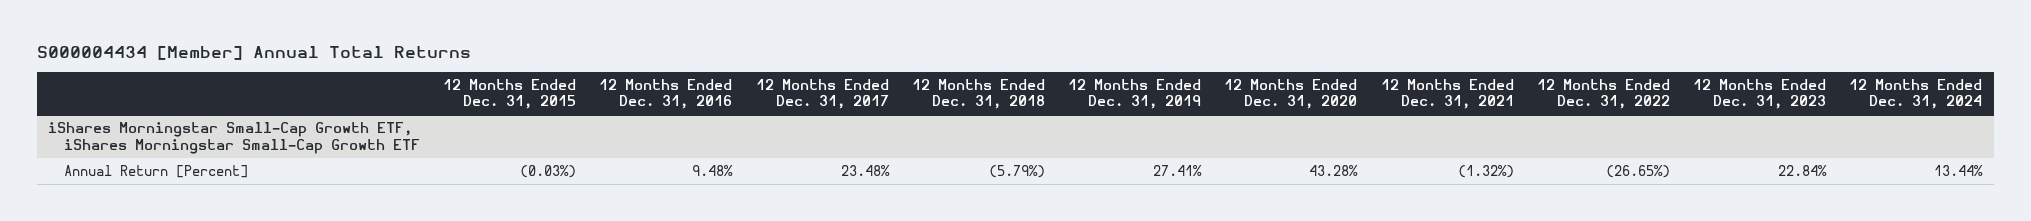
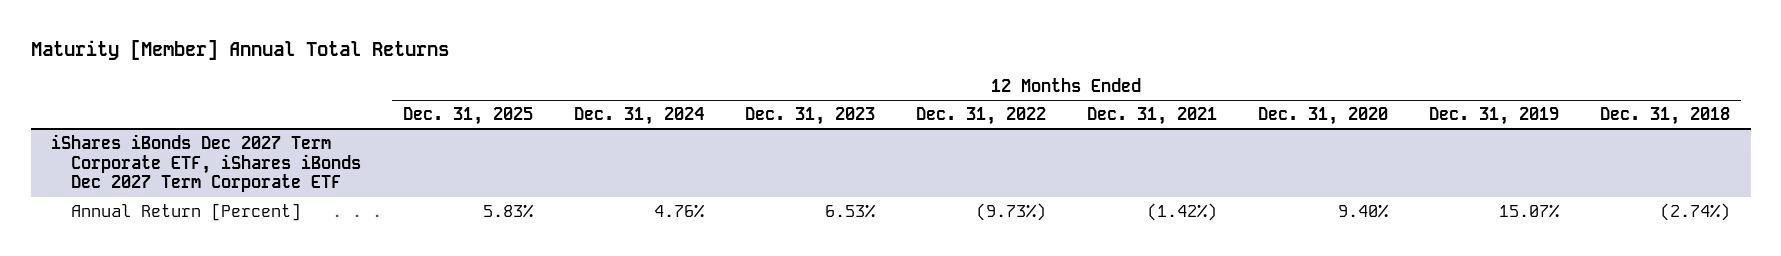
- S000004434 [Member] Annual Total Returns
+ Maturity [Member] Annual Total Returns
- | 12 Months Ended Dec. 31, 2015 | 12 Months Ended Dec. 31, 2016 | 12 Months Ended Dec. 31, 2017 | 12 Months Ended Dec. 31, 2018 | 12 Months Ended Dec. 31, 2019 | 12 Months Ended Dec. 31, 2020 | 12 Months Ended Dec. 31, 2021 | 12 Months Ended Dec. 31, 2022 | 12 Months Ended Dec. 31, 2023 | 12 Months Ended Dec. 31, 2024
+ | 12 Months Ended Dec. 31, 2025 | 12 Months Ended Dec. 31, 2024 | 12 Months Ended Dec. 31, 2023 | 12 Months Ended Dec. 31, 2022 | 12 Months Ended Dec. 31, 2021 | 12 Months Ended Dec. 31, 2020 | 12 Months Ended Dec. 31, 2019 | 12 Months Ended Dec. 31, 2018
- iShares Morningstar Small-Cap Growth ETF, iShares Morningstar Small-Cap Growth ETF
- Annual Return [Percent] | (0.03%) | 9.48% | 23.48% | (5.79%) | 27.41% | 43.28% | (1.32%) | (26.65%) | 22.84% | 13.44%
+ iShares iBonds Dec 2027 Term Corporate ETF, iShares iBonds Dec 2027 Term Corporate ETF
+ Annual Return [Percent] | 5.83% | 4.76% | 6.53% | (9.73%) | (1.42%) | 9.40% | 15.07% | (2.74%)

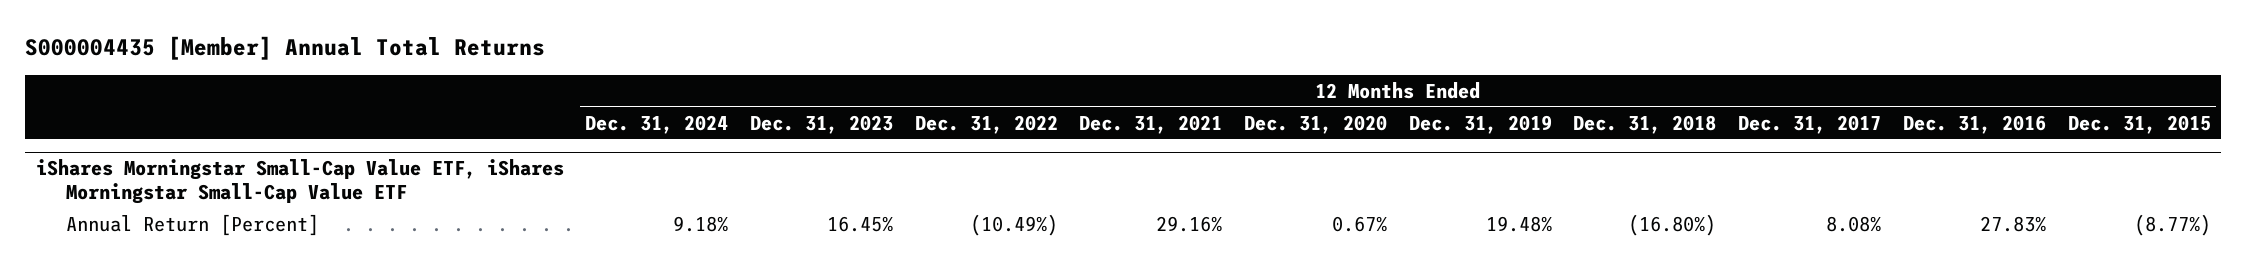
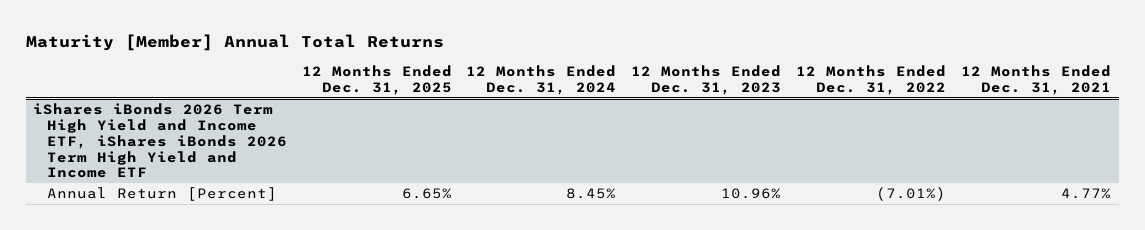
- S000004435 [Member] Annual Total Returns
+ Maturity [Member] Annual Total Returns
- | 12 Months Ended Dec. 31, 2024 | 12 Months Ended Dec. 31, 2023 | 12 Months Ended Dec. 31, 2022 | 12 Months Ended Dec. 31, 2021 | 12 Months Ended Dec. 31, 2020 | 12 Months Ended Dec. 31, 2019 | 12 Months Ended Dec. 31, 2018 | 12 Months Ended Dec. 31, 2017 | 12 Months Ended Dec. 31, 2016 | 12 Months Ended Dec. 31, 2015
+ | 12 Months Ended Dec. 31, 2025 | 12 Months Ended Dec. 31, 2024 | 12 Months Ended Dec. 31, 2023 | 12 Months Ended Dec. 31, 2022 | 12 Months Ended Dec. 31, 2021
- iShares Morningstar Small-Cap Value ETF, iShares Morningstar Small-Cap Value ETF
- Annual Return [Percent] | 9.18% | 16.45% | (10.49%) | 29.16% | 0.67% | 19.48% | (16.80%) | 8.08% | 27.83% | (8.77%)
+ iShares iBonds 2026 Term High Yield and Income ETF, iShares iBonds 2026 Term High Yield and Income ETF
+ Annual Return [Percent] | 6.65% | 8.45% | 10.96% | (7.01%) | 4.77%

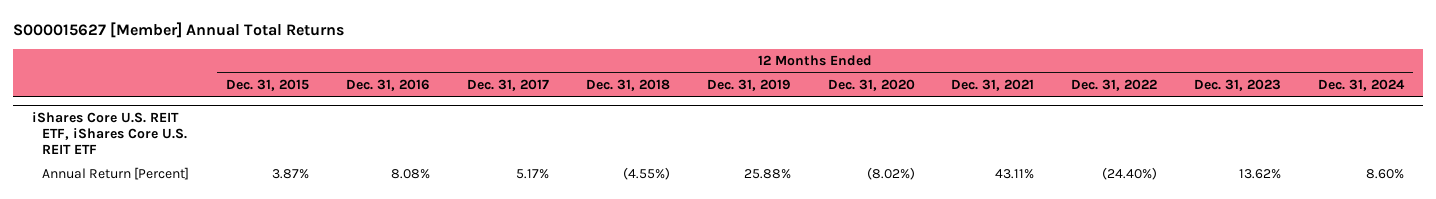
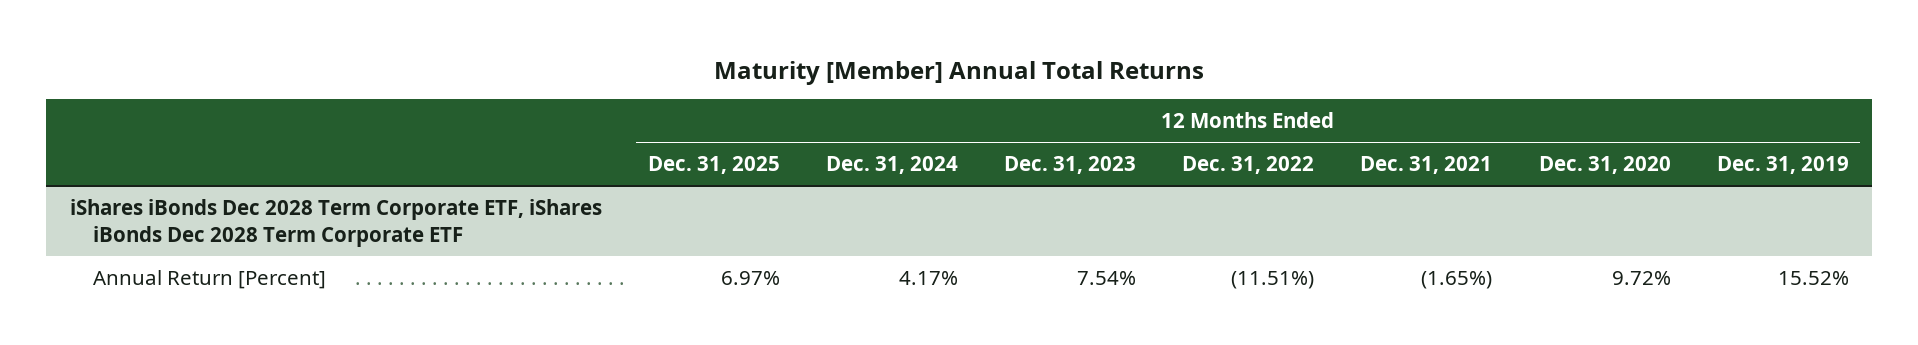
- S000015627 [Member] Annual Total Returns
+ Maturity [Member] Annual Total Returns
- | 12 Months Ended Dec. 31, 2015 | 12 Months Ended Dec. 31, 2016 | 12 Months Ended Dec. 31, 2017 | 12 Months Ended Dec. 31, 2018 | 12 Months Ended Dec. 31, 2019 | 12 Months Ended Dec. 31, 2020 | 12 Months Ended Dec. 31, 2021 | 12 Months Ended Dec. 31, 2022 | 12 Months Ended Dec. 31, 2023 | 12 Months Ended Dec. 31, 2024
+ | 12 Months Ended Dec. 31, 2025 | 12 Months Ended Dec. 31, 2024 | 12 Months Ended Dec. 31, 2023 | 12 Months Ended Dec. 31, 2022 | 12 Months Ended Dec. 31, 2021 | 12 Months Ended Dec. 31, 2020 | 12 Months Ended Dec. 31, 2019
- iShares Core U.S. REIT ETF, iShares Core U.S. REIT ETF
- Annual Return [Percent] | 3.87% | 8.08% | 5.17% | (4.55%) | 25.88% | (8.02%) | 43.11% | (24.40%) | 13.62% | 8.60%
+ iShares iBonds Dec 2028 Term Corporate ETF, iShares iBonds Dec 2028 Term Corporate ETF
+ Annual Return [Percent] | 6.97% | 4.17% | 7.54% | (11.51%) | (1.65%) | 9.72% | 15.52%

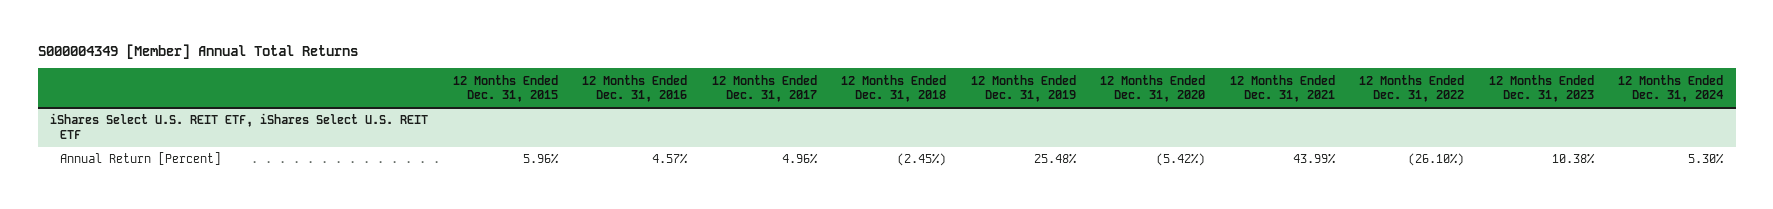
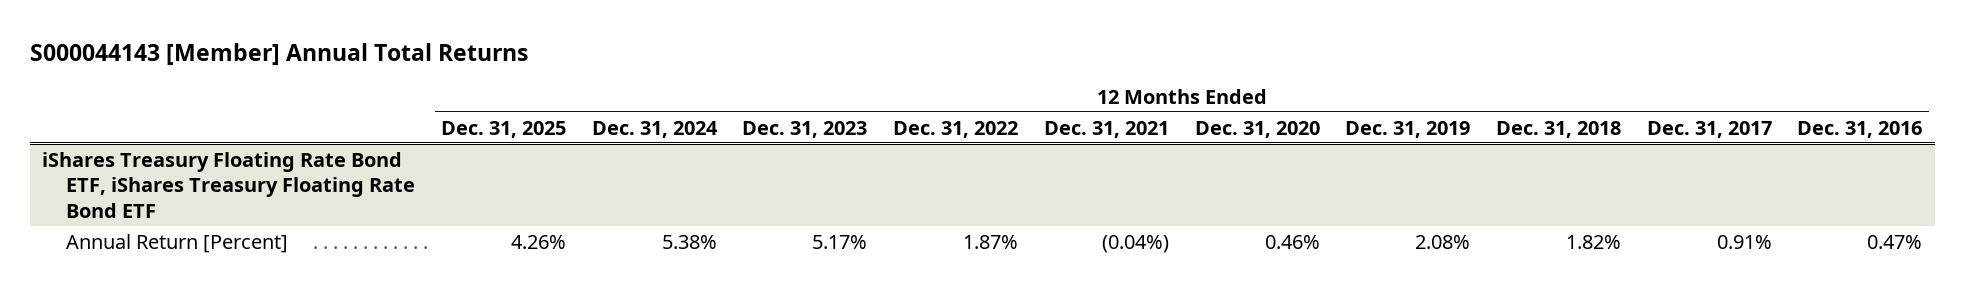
- S000004349 [Member] Annual Total Returns
+ S000044143 [Member] Annual Total Returns
- | 12 Months Ended Dec. 31, 2015 | 12 Months Ended Dec. 31, 2016 | 12 Months Ended Dec. 31, 2017 | 12 Months Ended Dec. 31, 2018 | 12 Months Ended Dec. 31, 2019 | 12 Months Ended Dec. 31, 2020 | 12 Months Ended Dec. 31, 2021 | 12 Months Ended Dec. 31, 2022 | 12 Months Ended Dec. 31, 2023 | 12 Months Ended Dec. 31, 2024
+ | 12 Months Ended Dec. 31, 2025 | 12 Months Ended Dec. 31, 2024 | 12 Months Ended Dec. 31, 2023 | 12 Months Ended Dec. 31, 2022 | 12 Months Ended Dec. 31, 2021 | 12 Months Ended Dec. 31, 2020 | 12 Months Ended Dec. 31, 2019 | 12 Months Ended Dec. 31, 2018 | 12 Months Ended Dec. 31, 2017 | 12 Months Ended Dec. 31, 2016
- iShares Select U.S. REIT ETF, iShares Select U.S. REIT ETF
- Annual Return [Percent] | 5.96% | 4.57% | 4.96% | (2.45%) | 25.48% | (5.42%) | 43.99% | (26.10%) | 10.38% | 5.30%
+ iShares Treasury Floating Rate Bond ETF, iShares Treasury Floating Rate Bond ETF
+ Annual Return [Percent] | 4.26% | 5.38% | 5.17% | 1.87% | (0.04%) | 0.46% | 2.08% | 1.82% | 0.91% | 0.47%

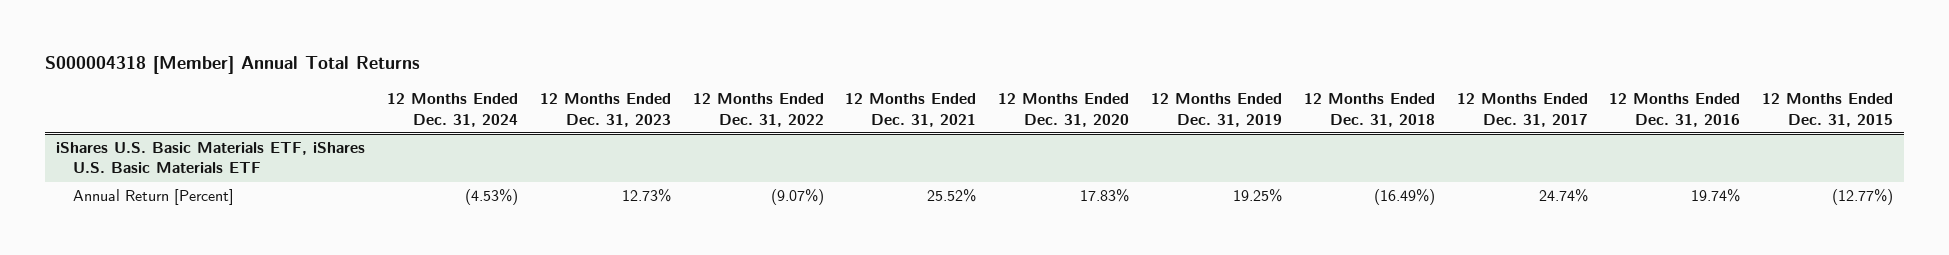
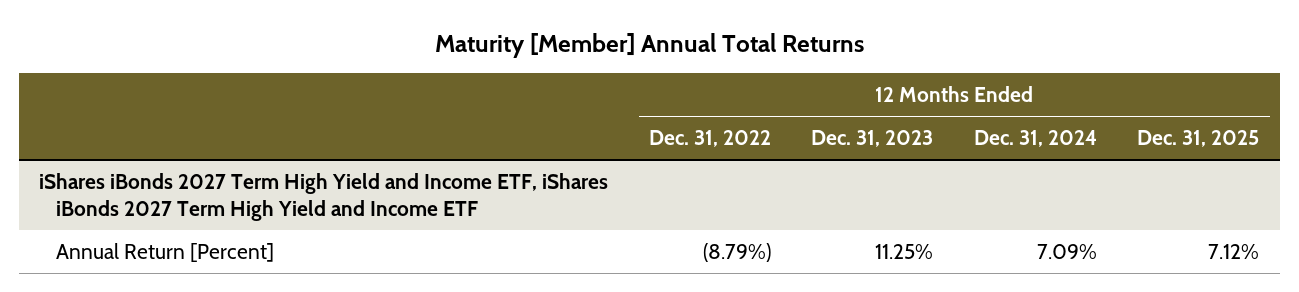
- S000004318 [Member] Annual Total Returns
+ Maturity [Member] Annual Total Returns
- | 12 Months Ended Dec. 31, 2024 | 12 Months Ended Dec. 31, 2023 | 12 Months Ended Dec. 31, 2022 | 12 Months Ended Dec. 31, 2021 | 12 Months Ended Dec. 31, 2020 | 12 Months Ended Dec. 31, 2019 | 12 Months Ended Dec. 31, 2018 | 12 Months Ended Dec. 31, 2017 | 12 Months Ended Dec. 31, 2016 | 12 Months Ended Dec. 31, 2015
+ | 12 Months Ended Dec. 31, 2022 | 12 Months Ended Dec. 31, 2023 | 12 Months Ended Dec. 31, 2024 | 12 Months Ended Dec. 31, 2025
- iShares U.S. Basic Materials ETF, iShares U.S. Basic Materials ETF
- Annual Return [Percent] | (4.53%) | 12.73% | (9.07%) | 25.52% | 17.83% | 19.25% | (16.49%) | 24.74% | 19.74% | (12.77%)
+ iShares iBonds 2027 Term High Yield and Income ETF, iShares iBonds 2027 Term High Yield and Income ETF
+ Annual Return [Percent] | (8.79%) | 11.25% | 7.09% | 7.12%

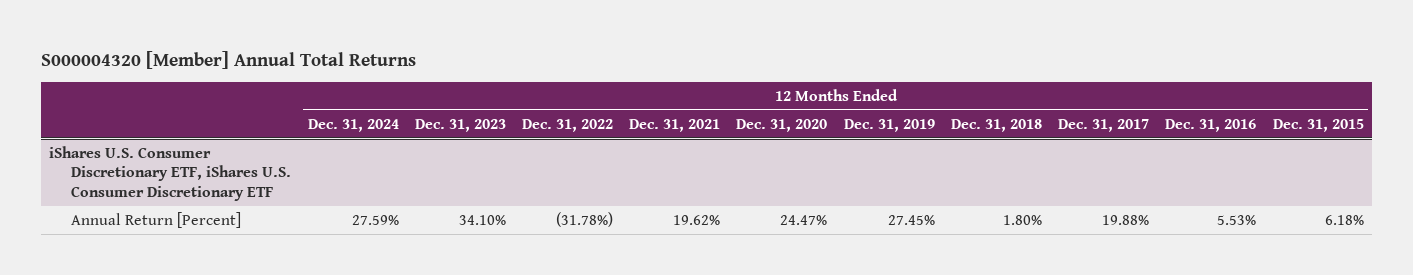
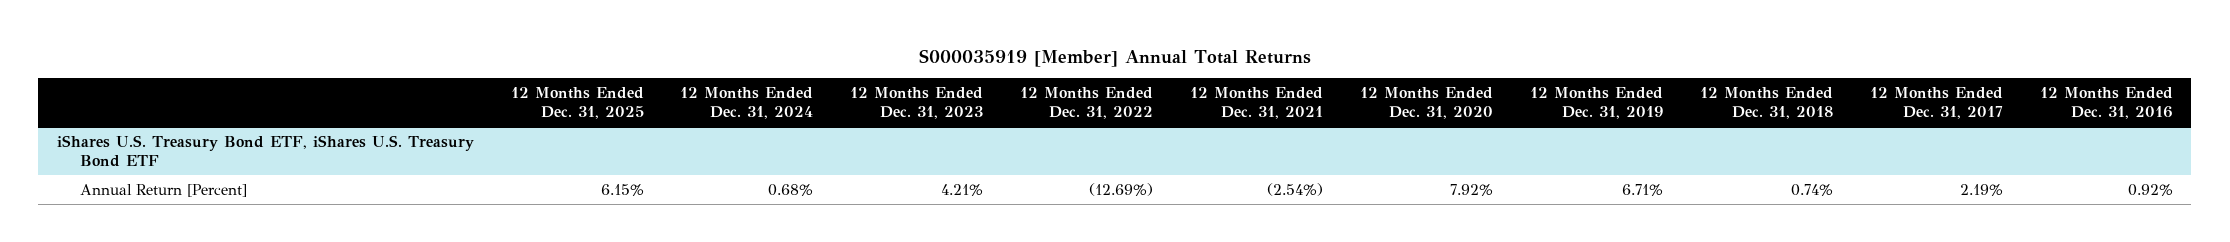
- S000004320 [Member] Annual Total Returns
+ S000035919 [Member] Annual Total Returns
- | 12 Months Ended Dec. 31, 2024 | 12 Months Ended Dec. 31, 2023 | 12 Months Ended Dec. 31, 2022 | 12 Months Ended Dec. 31, 2021 | 12 Months Ended Dec. 31, 2020 | 12 Months Ended Dec. 31, 2019 | 12 Months Ended Dec. 31, 2018 | 12 Months Ended Dec. 31, 2017 | 12 Months Ended Dec. 31, 2016 | 12 Months Ended Dec. 31, 2015
+ | 12 Months Ended Dec. 31, 2025 | 12 Months Ended Dec. 31, 2024 | 12 Months Ended Dec. 31, 2023 | 12 Months Ended Dec. 31, 2022 | 12 Months Ended Dec. 31, 2021 | 12 Months Ended Dec. 31, 2020 | 12 Months Ended Dec. 31, 2019 | 12 Months Ended Dec. 31, 2018 | 12 Months Ended Dec. 31, 2017 | 12 Months Ended Dec. 31, 2016
- iShares U.S. Consumer Discretionary ETF, iShares U.S. Consumer Discretionary ETF
- Annual Return [Percent] | 27.59% | 34.10% | (31.78%) | 19.62% | 24.47% | 27.45% | 1.80% | 19.88% | 5.53% | 6.18%
+ iShares U.S. Treasury Bond ETF, iShares U.S. Treasury Bond ETF
+ Annual Return [Percent] | 6.15% | 0.68% | 4.21% | (12.69%) | (2.54%) | 7.92% | 6.71% | 0.74% | 2.19% | 0.92%

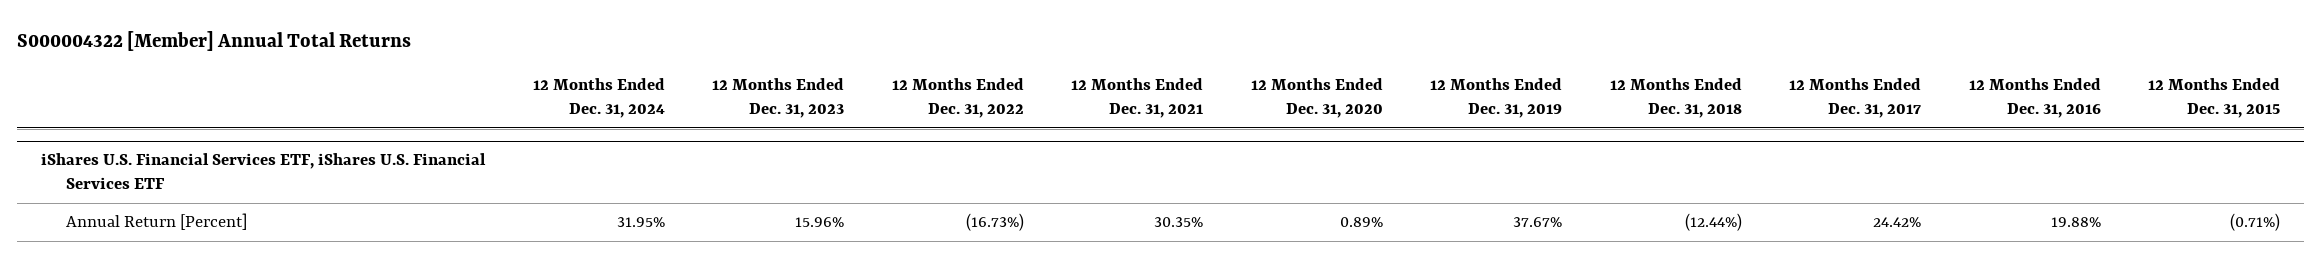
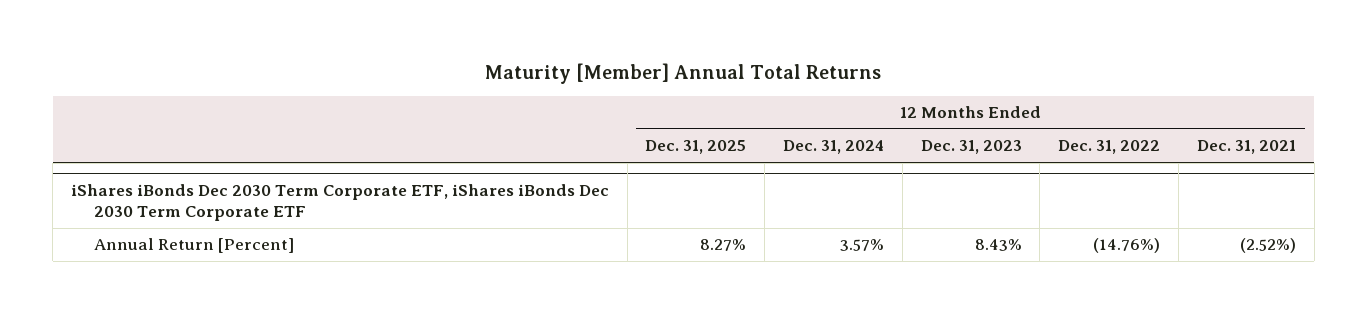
- S000004322 [Member] Annual Total Returns
+ Maturity [Member] Annual Total Returns
- | 12 Months Ended Dec. 31, 2024 | 12 Months Ended Dec. 31, 2023 | 12 Months Ended Dec. 31, 2022 | 12 Months Ended Dec. 31, 2021 | 12 Months Ended Dec. 31, 2020 | 12 Months Ended Dec. 31, 2019 | 12 Months Ended Dec. 31, 2018 | 12 Months Ended Dec. 31, 2017 | 12 Months Ended Dec. 31, 2016 | 12 Months Ended Dec. 31, 2015
+ | 12 Months Ended Dec. 31, 2025 | 12 Months Ended Dec. 31, 2024 | 12 Months Ended Dec. 31, 2023 | 12 Months Ended Dec. 31, 2022 | 12 Months Ended Dec. 31, 2021
- iShares U.S. Financial Services ETF, iShares U.S. Financial Services ETF
- Annual Return [Percent] | 31.95% | 15.96% | (16.73%) | 30.35% | 0.89% | 37.67% | (12.44%) | 24.42% | 19.88% | (0.71%)
+ iShares iBonds Dec 2030 Term Corporate ETF, iShares iBonds Dec 2030 Term Corporate ETF
+ Annual Return [Percent] | 8.27% | 3.57% | 8.43% | (14.76%) | (2.52%)

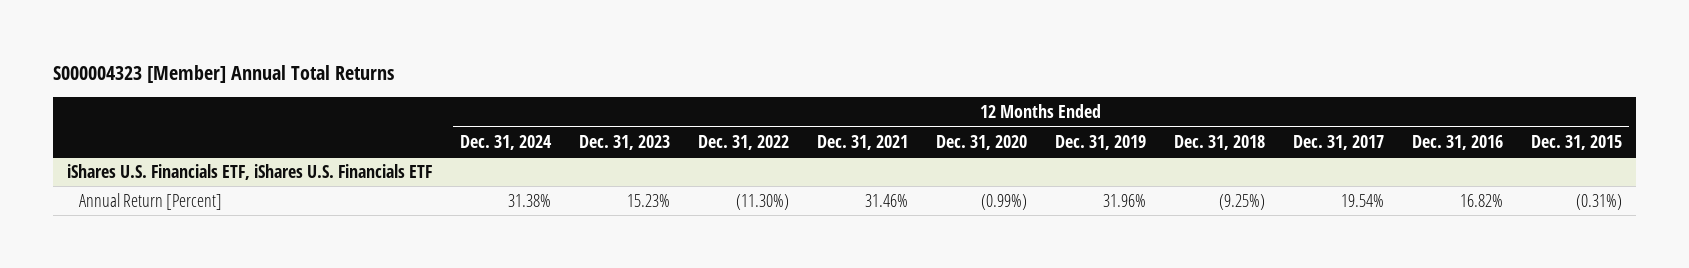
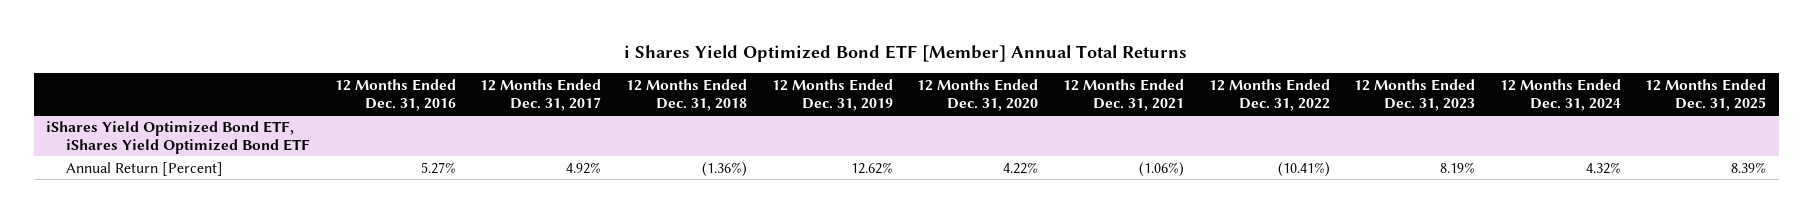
- S000004323 [Member] Annual Total Returns
+ i Shares Yield Optimized Bond ETF [Member] Annual Total Returns
- | 12 Months Ended Dec. 31, 2024 | 12 Months Ended Dec. 31, 2023 | 12 Months Ended Dec. 31, 2022 | 12 Months Ended Dec. 31, 2021 | 12 Months Ended Dec. 31, 2020 | 12 Months Ended Dec. 31, 2019 | 12 Months Ended Dec. 31, 2018 | 12 Months Ended Dec. 31, 2017 | 12 Months Ended Dec. 31, 2016 | 12 Months Ended Dec. 31, 2015
+ | 12 Months Ended Dec. 31, 2016 | 12 Months Ended Dec. 31, 2017 | 12 Months Ended Dec. 31, 2018 | 12 Months Ended Dec. 31, 2019 | 12 Months Ended Dec. 31, 2020 | 12 Months Ended Dec. 31, 2021 | 12 Months Ended Dec. 31, 2022 | 12 Months Ended Dec. 31, 2023 | 12 Months Ended Dec. 31, 2024 | 12 Months Ended Dec. 31, 2025
- iShares U.S. Financials ETF, iShares U.S. Financials ETF
- Annual Return [Percent] | 31.38% | 15.23% | (11.30%) | 31.46% | (0.99%) | 31.96% | (9.25%) | 19.54% | 16.82% | (0.31%)
+ iShares Yield Optimized Bond ETF, iShares Yield Optimized Bond ETF
+ Annual Return [Percent] | 5.27% | 4.92% | (1.36%) | 12.62% | 4.22% | (1.06%) | (10.41%) | 8.19% | 4.32% | 8.39%

